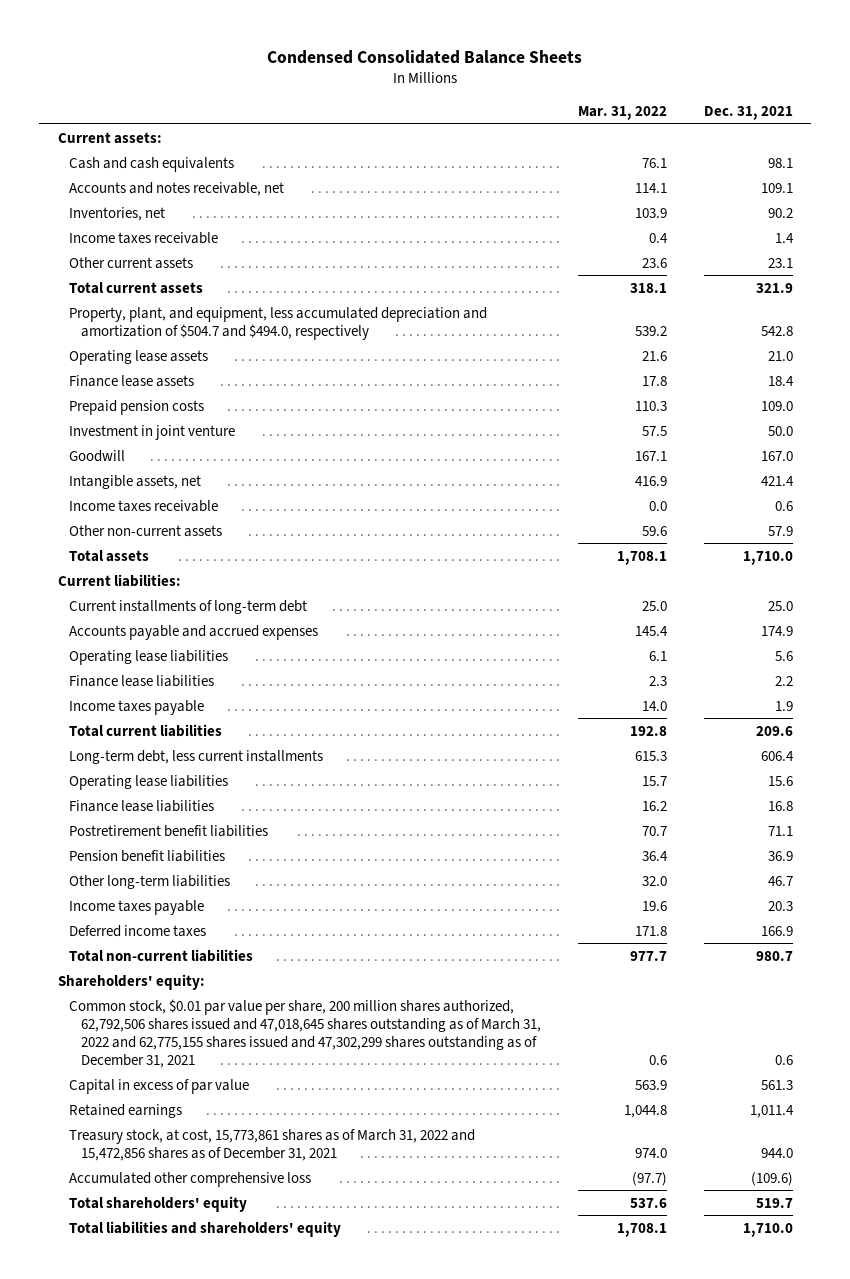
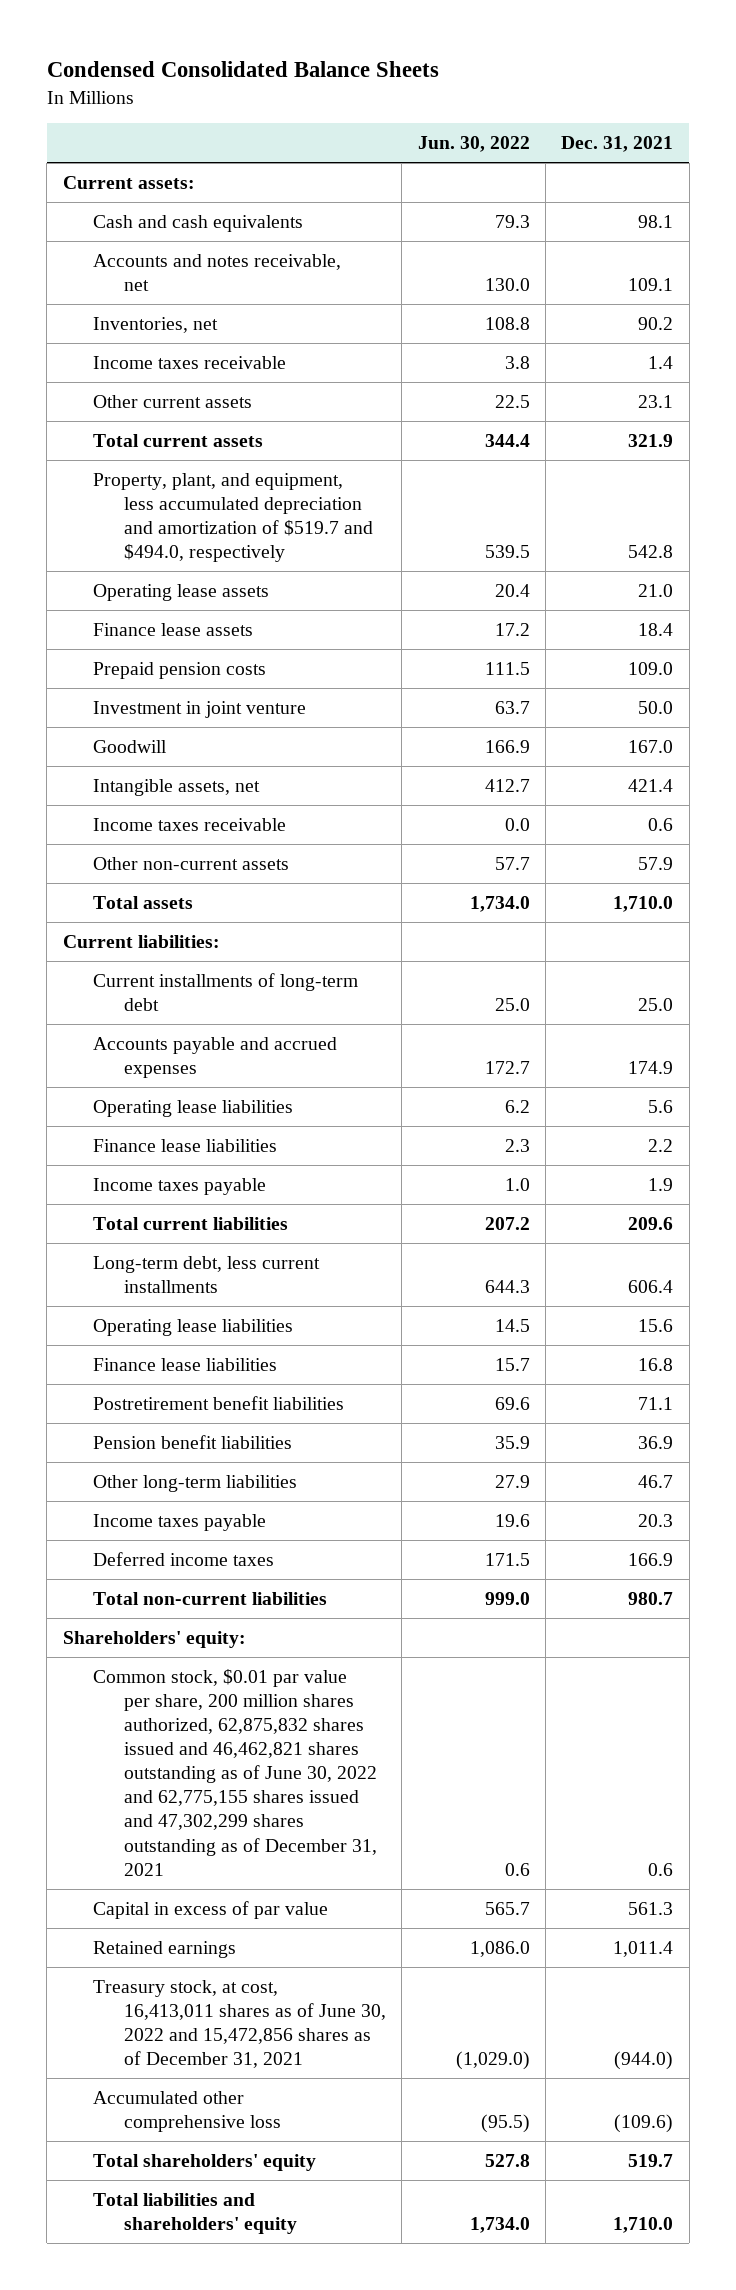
- | Mar. 31, 2022 | Dec. 31, 2021
+ | Jun. 30, 2022 | Dec. 31, 2021
- Property, plant, and equipment, less accumulated depreciation and amortization of $504.7 and $494.0, respectively | 539.2 | 542.8
+ Property, plant, and equipment, less accumulated depreciation and amortization of $519.7 and $494.0, respectively | 539.5 | 542.8
- Common stock, $0.01 par value per share, 200 million shares authorized, 62,792,506 shares issued and 47,018,645 shares outstanding as of March 31, 2022 and 62,775,155 shares issued and 47,302,299 shares outstanding as of December 31, 2021 | 0.6 | 0.6
+ Common stock, $0.01 par value per share, 200 million shares authorized, 62,875,832 shares issued and 46,462,821 shares outstanding as of June 30, 2022 and 62,775,155 shares issued and 47,302,299 shares outstanding as of December 31, 2021 | 0.6 | 0.6
- Treasury stock, at cost, 15,773,861 shares as of March 31, 2022 and 15,472,856 shares as of December 31, 2021 | 974.0 | 944.0
+ Treasury stock, at cost, 16,413,011 shares as of June 30, 2022 and 15,472,856 shares as of December 31, 2021 | (1,029.0) | (944.0)

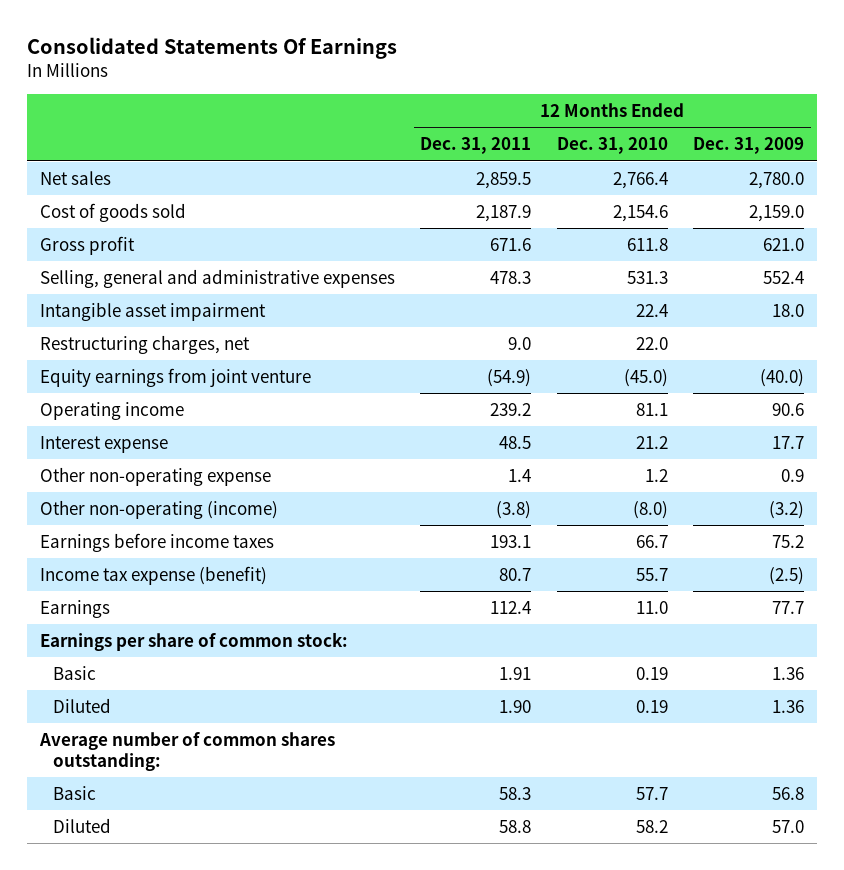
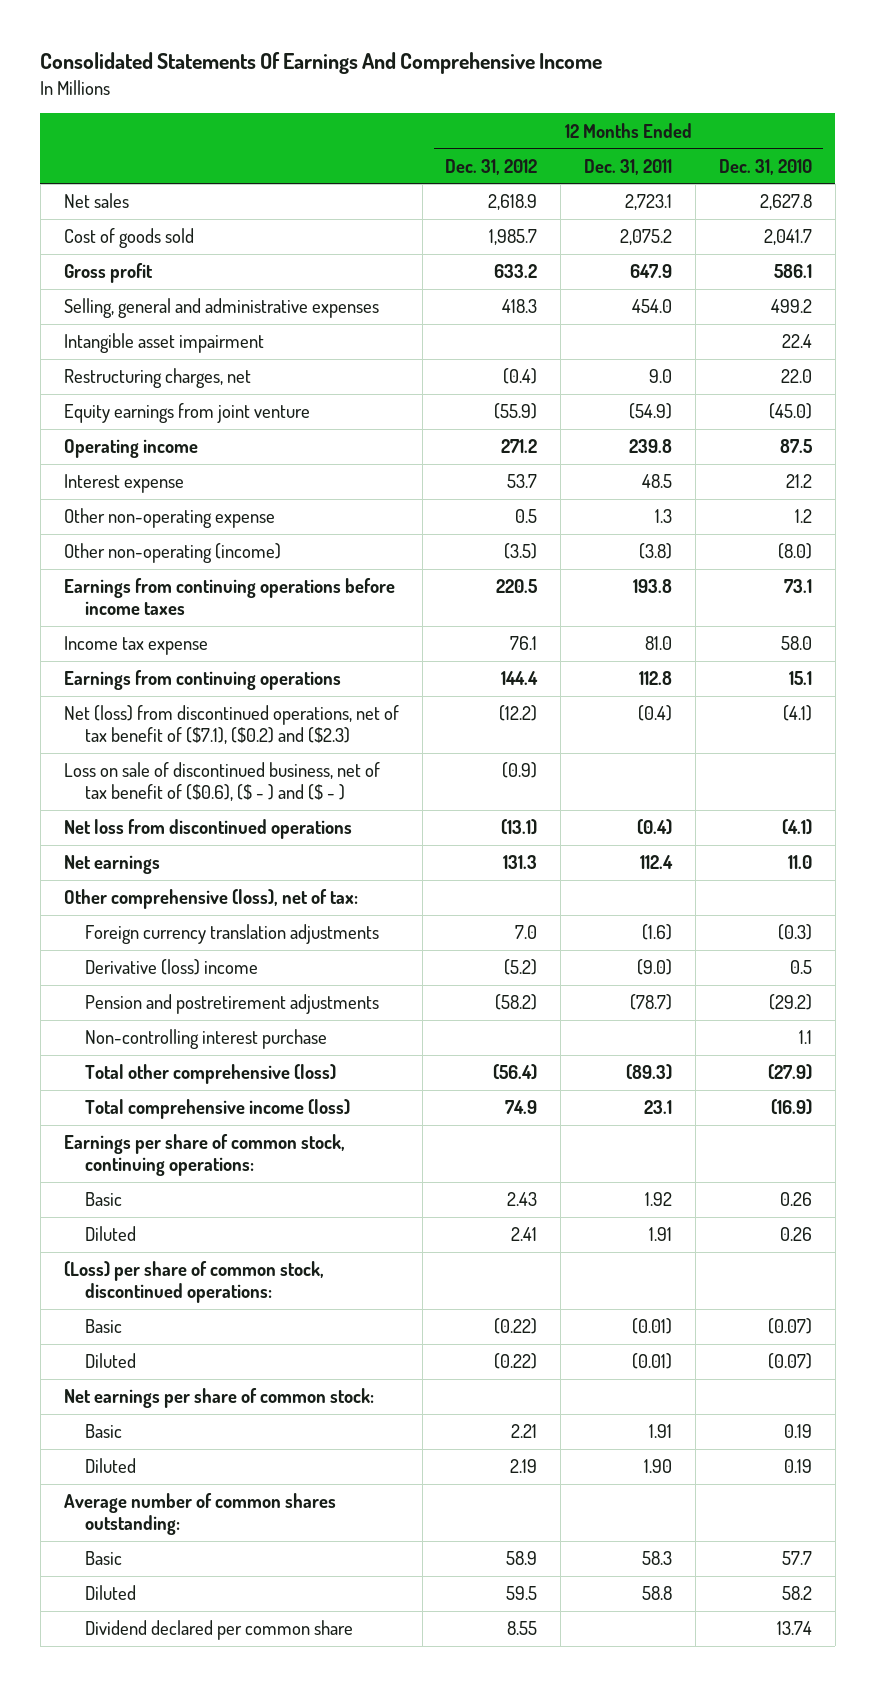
- Consolidated Statements Of Earnings
+ Consolidated Statements Of Earnings And Comprehensive Income
- | 12 Months Ended Dec. 31, 2011 | 12 Months Ended Dec. 31, 2010 | 12 Months Ended Dec. 31, 2009
+ | 12 Months Ended Dec. 31, 2012 | 12 Months Ended Dec. 31, 2011 | 12 Months Ended Dec. 31, 2010
- Net sales | 2,859.5 | 2,766.4 | 2,780.0
- Cost of goods sold | 2,187.9 | 2,154.6 | 2,159.0
- Gross profit | 671.6 | 611.8 | 621.0
- Selling, general and administrative expenses | 478.3 | 531.3 | 552.4
+ Net sales | 2,618.9 | 2,723.1 | 2,627.8
+ Cost of goods sold | 1,985.7 | 2,075.2 | 2,041.7
+ Gross profit | 633.2 | 647.9 | 586.1
+ Selling, general and administrative expenses | 418.3 | 454.0 | 499.2
- Operating income | 239.2 | 81.1 | 90.6
+ Operating income | 271.2 | 239.8 | 87.5
- Other non-operating expense | 1.4 | 1.2 | 0.9
+ Other non-operating expense | 0.5 | 1.3 | 1.2
- Earnings before income taxes | 193.1 | 66.7 | 75.2
- Income tax expense (benefit) | 80.7 | 55.7 | (2.5)
- Earnings | 112.4 | 11.0 | 77.7
- Earnings per share of common stock:
+ Earnings from continuing operations before income taxes | 220.5 | 193.8 | 73.1
+ Income tax expense | 76.1 | 81.0 | 58.0
+ Earnings from continuing operations | 144.4 | 112.8 | 15.1
+ Net (loss) from discontinued operations, net of tax benefit of ($7.1), ($0.2) and ($2.3) | (12.2) | (0.4) | (4.1)
+ Loss on sale of discontinued business, net of tax benefit of ($0.6), ($ - ) and ($ - ) | (0.9) | |
+ Net loss from discontinued operations | (13.1) | (0.4) | (4.1)
+ Net earnings | 131.3 | 112.4 | 11.0
+ Other comprehensive (loss), net of tax:
+ Foreign currency translation adjustments | 7.0 | (1.6) | (0.3)
+ Derivative (loss) income | (5.2) | (9.0) | 0.5
+ Pension and postretirement adjustments | (58.2) | (78.7) | (29.2)
+ Non-controlling interest purchase | | | 1.1
+ Total other comprehensive (loss) | (56.4) | (89.3) | (27.9)
+ Total comprehensive income (loss) | 74.9 | 23.1 | (16.9)
+ Earnings per share of common stock, continuing operations:
+ Basic | 2.43 | 1.92 | 0.26
+ Diluted | 2.41 | 1.91 | 0.26
+ (Loss) per share of common stock, discontinued operations:
+ Basic | (0.22) | (0.01) | (0.07)
+ Diluted | (0.22) | (0.01) | (0.07)
+ Net earnings per share of common stock:
+ Dividend declared per common share | 8.55 | | 13.74

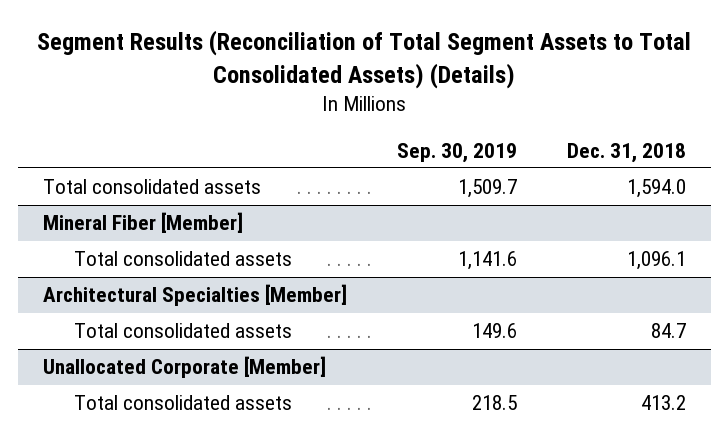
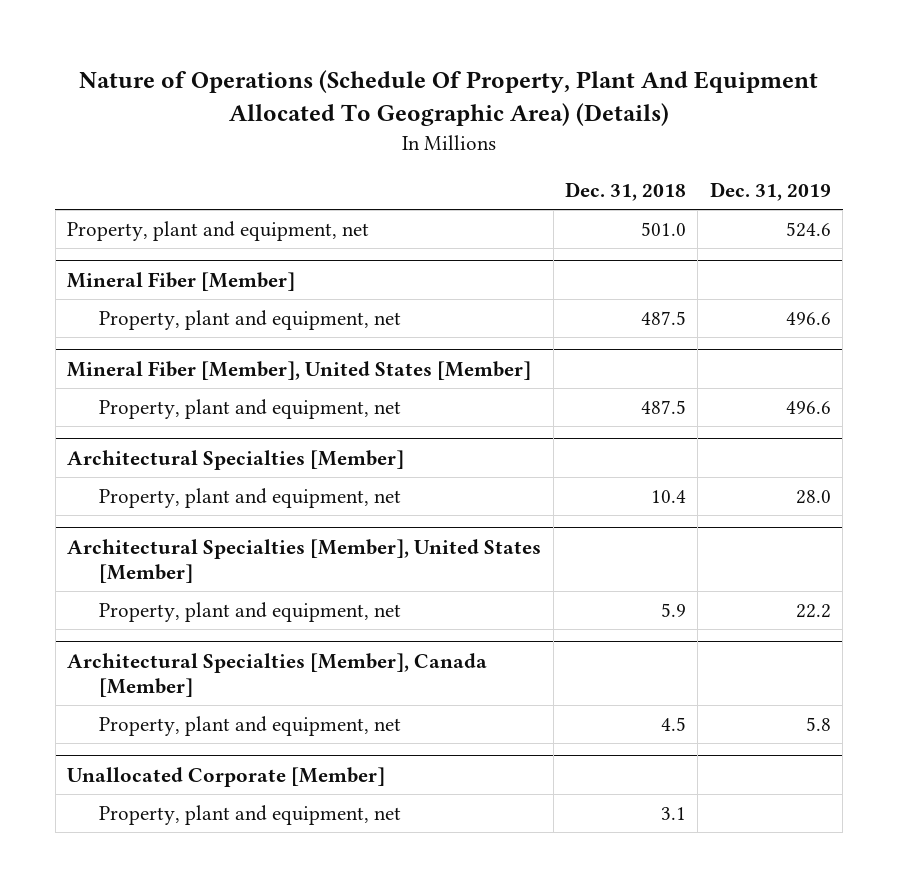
- Segment Results (Reconciliation of Total Segment Assets to Total Consolidated Assets) (Details)
+ Nature of Operations (Schedule Of Property, Plant And Equipment Allocated To Geographic Area) (Details)
- | Sep. 30, 2019 | Dec. 31, 2018
+ | Dec. 31, 2018 | Dec. 31, 2019
- Total consolidated assets | 1,509.7 | 1,594.0
+ Property, plant and equipment, net | 501.0 | 524.6
@ Mineral Fiber [Member]
- Total consolidated assets | 1,141.6 | 1,096.1
+ Property, plant and equipment, net | 487.5 | 496.6
+ Mineral Fiber [Member], United States [Member]
+ Property, plant and equipment, net | 487.5 | 496.6
@ Architectural Specialties [Member]
- Total consolidated assets | 149.6 | 84.7
+ Property, plant and equipment, net | 10.4 | 28.0
+ Architectural Specialties [Member], United States [Member]
+ Property, plant and equipment, net | 5.9 | 22.2
+ Architectural Specialties [Member], Canada [Member]
+ Property, plant and equipment, net | 4.5 | 5.8
@ Unallocated Corporate [Member]
- Total consolidated assets | 218.5 | 413.2
+ Property, plant and equipment, net | 3.1 |

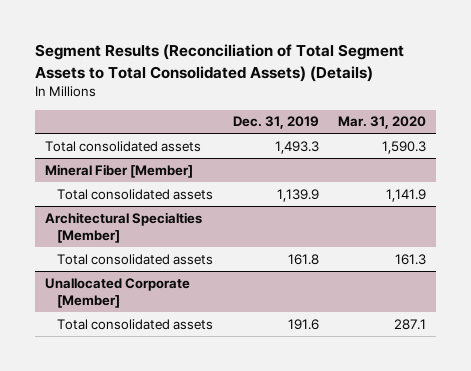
- Nature of Operations (Schedule Of Property, Plant And Equipment Allocated To Geographic Area) (Details)
+ Segment Results (Reconciliation of Total Segment Assets to Total Consolidated Assets) (Details)
- | Dec. 31, 2018 | Dec. 31, 2019
+ | Dec. 31, 2019 | Mar. 31, 2020
- Property, plant and equipment, net | 501.0 | 524.6
+ Total consolidated assets | 1,493.3 | 1,590.3
@ Mineral Fiber [Member]
- Property, plant and equipment, net | 487.5 | 496.6
- Mineral Fiber [Member], United States [Member]
- Property, plant and equipment, net | 487.5 | 496.6
@ Mineral Fiber [Member]
+ Total consolidated assets | 1,139.9 | 1,141.9
@ Architectural Specialties [Member]
- Property, plant and equipment, net | 10.4 | 28.0
- Architectural Specialties [Member], United States [Member]
- Property, plant and equipment, net | 5.9 | 22.2
- Architectural Specialties [Member], Canada [Member]
- Property, plant and equipment, net | 4.5 | 5.8
@ Architectural Specialties [Member]
+ Total consolidated assets | 161.8 | 161.3
@ Unallocated Corporate [Member]
- Property, plant and equipment, net | 3.1 |
+ Total consolidated assets | 191.6 | 287.1

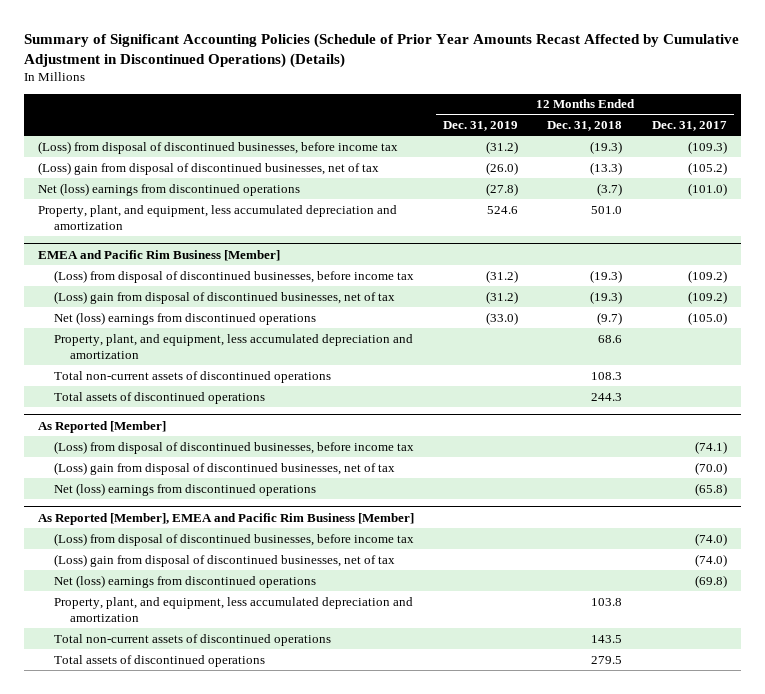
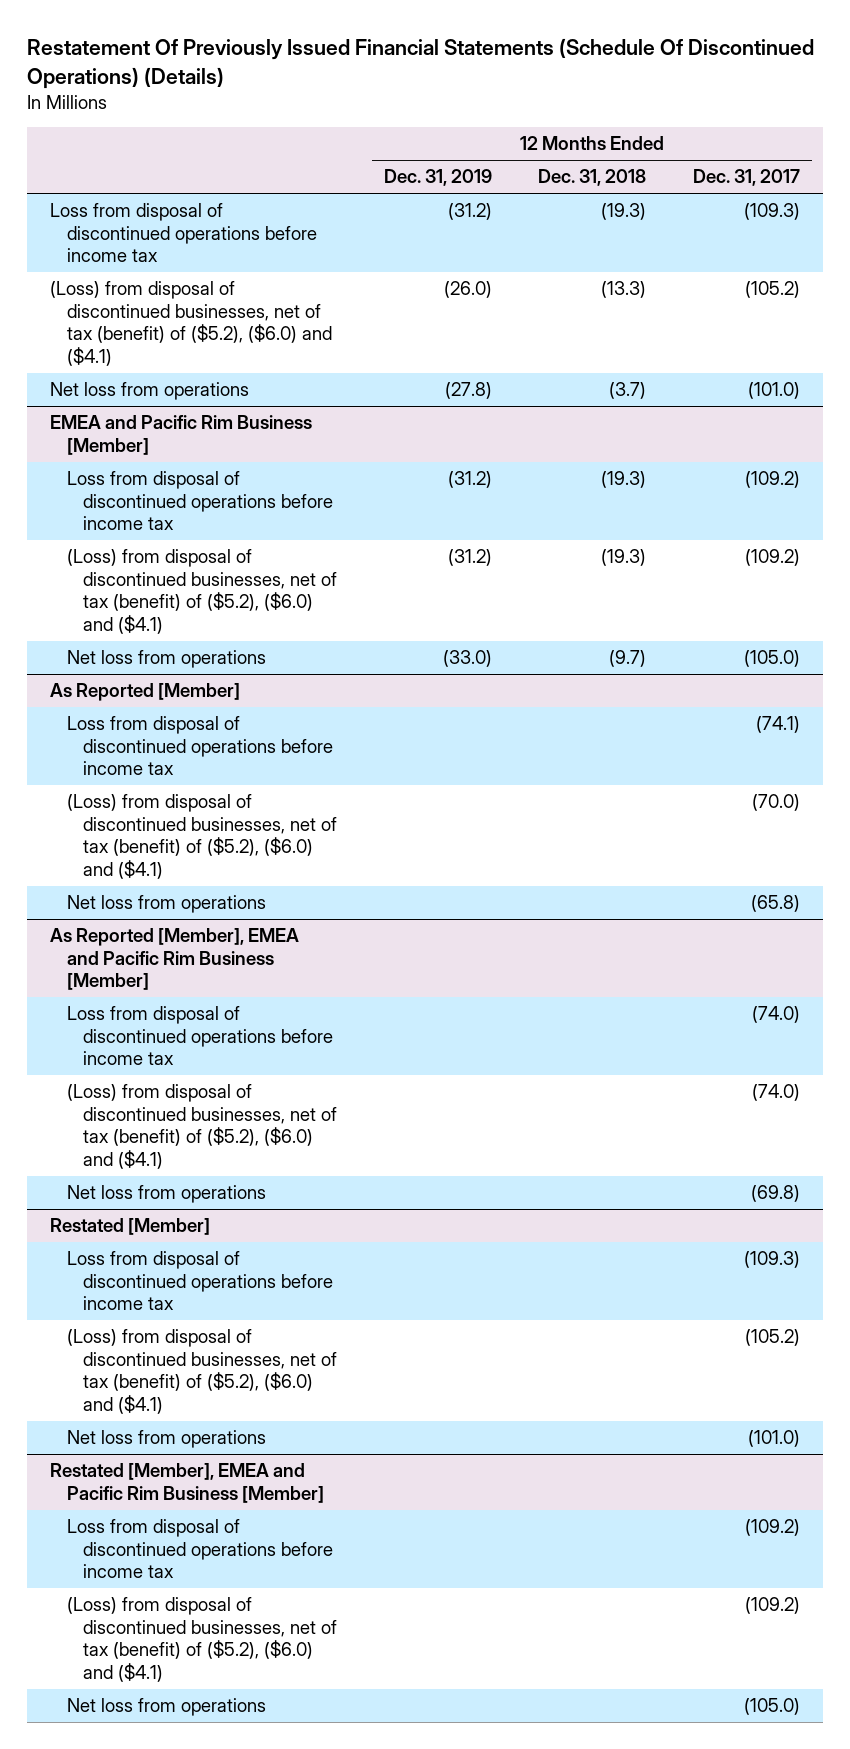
- Summary of Significant Accounting Policies (Schedule of Prior Year Amounts Recast Affected by Cumulative Adjustment in Discontinued Operations) (Details)
+ Restatement Of Previously Issued Financial Statements (Schedule Of Discontinued Operations) (Details)
- (Loss) from disposal of discontinued businesses, before income tax | (31.2) | (19.3) | (109.3)
- (Loss) gain from disposal of discontinued businesses, net of tax | (26.0) | (13.3) | (105.2)
- Net (loss) earnings from discontinued operations | (27.8) | (3.7) | (101.0)
- Property, plant, and equipment, less accumulated depreciation and amortization | 524.6 | 501.0 |
+ Loss from disposal of discontinued operations before income tax | (31.2) | (19.3) | (109.3)
+ (Loss) from disposal of discontinued businesses, net of tax (benefit) of ($5.2), ($6.0) and ($4.1) | (26.0) | (13.3) | (105.2)
+ Net loss from operations | (27.8) | (3.7) | (101.0)
@ EMEA and Pacific Rim Business [Member]
- (Loss) from disposal of discontinued businesses, before income tax | (31.2) | (19.3) | (109.2)
- (Loss) gain from disposal of discontinued businesses, net of tax | (31.2) | (19.3) | (109.2)
- Net (loss) earnings from discontinued operations | (33.0) | (9.7) | (105.0)
- Property, plant, and equipment, less accumulated depreciation and amortization | | 68.6 |
- Total non-current assets of discontinued operations | | 108.3 |
- Total assets of discontinued operations | | 244.3 |
+ Loss from disposal of discontinued operations before income tax | (31.2) | (19.3) | (109.2)
+ (Loss) from disposal of discontinued businesses, net of tax (benefit) of ($5.2), ($6.0) and ($4.1) | (31.2) | (19.3) | (109.2)
+ Net loss from operations | (33.0) | (9.7) | (105.0)
@ As Reported [Member]
- (Loss) from disposal of discontinued businesses, before income tax | | | (74.1)
- (Loss) gain from disposal of discontinued businesses, net of tax | | | (70.0)
- Net (loss) earnings from discontinued operations | | | (65.8)
+ Loss from disposal of discontinued operations before income tax | | | (74.1)
+ (Loss) from disposal of discontinued businesses, net of tax (benefit) of ($5.2), ($6.0) and ($4.1) | | | (70.0)
+ Net loss from operations | | | (65.8)
@ As Reported [Member], EMEA and Pacific Rim Business [Member]
- (Loss) from disposal of discontinued businesses, before income tax | | | (74.0)
- (Loss) gain from disposal of discontinued businesses, net of tax | | | (74.0)
- Net (loss) earnings from discontinued operations | | | (69.8)
- Property, plant, and equipment, less accumulated depreciation and amortization | | 103.8 |
- Total non-current assets of discontinued operations | | 143.5 |
- Total assets of discontinued operations | | 279.5 |
+ Loss from disposal of discontinued operations before income tax | | | (74.0)
+ (Loss) from disposal of discontinued businesses, net of tax (benefit) of ($5.2), ($6.0) and ($4.1) | | | (74.0)
+ Net loss from operations | | | (69.8)
+ Restated [Member]
+ Loss from disposal of discontinued operations before income tax | | | (109.3)
+ (Loss) from disposal of discontinued businesses, net of tax (benefit) of ($5.2), ($6.0) and ($4.1) | | | (105.2)
+ Net loss from operations | | | (101.0)
+ Restated [Member], EMEA and Pacific Rim Business [Member]
+ Loss from disposal of discontinued operations before income tax | | | (109.2)
+ (Loss) from disposal of discontinued businesses, net of tax (benefit) of ($5.2), ($6.0) and ($4.1) | | | (109.2)
+ Net loss from operations | | | (105.0)

